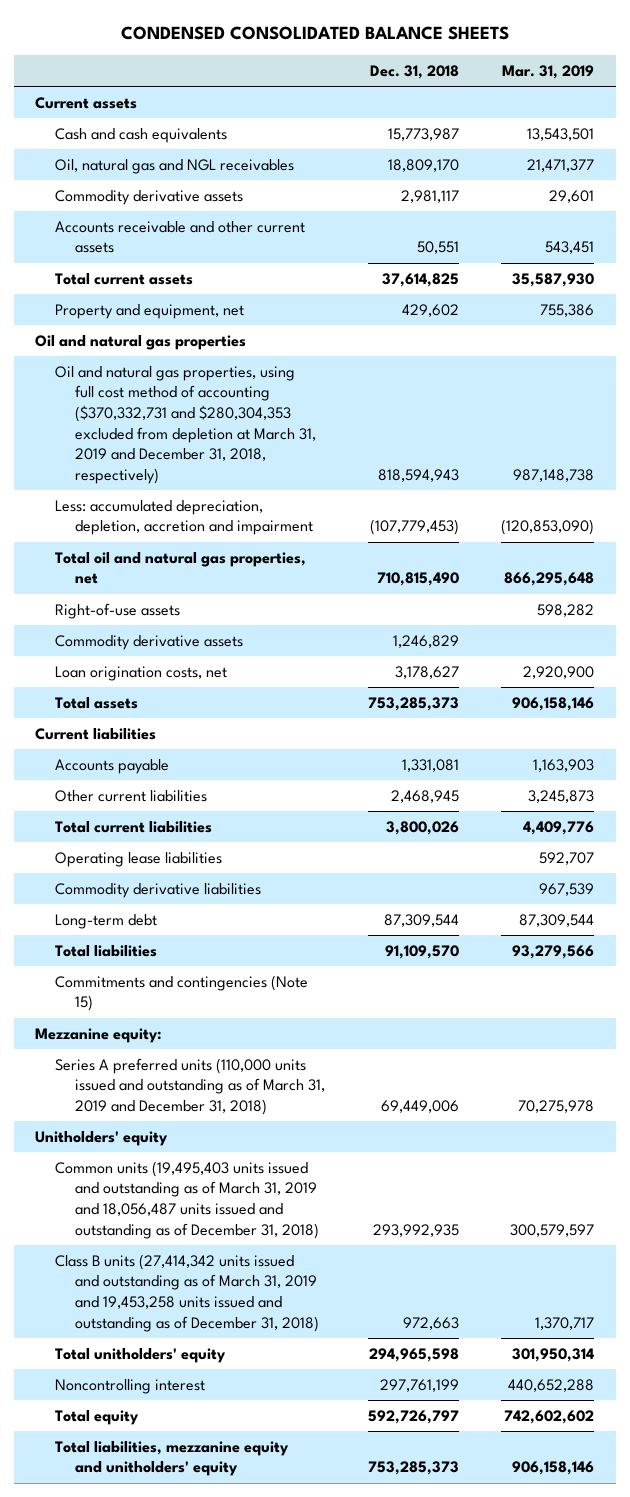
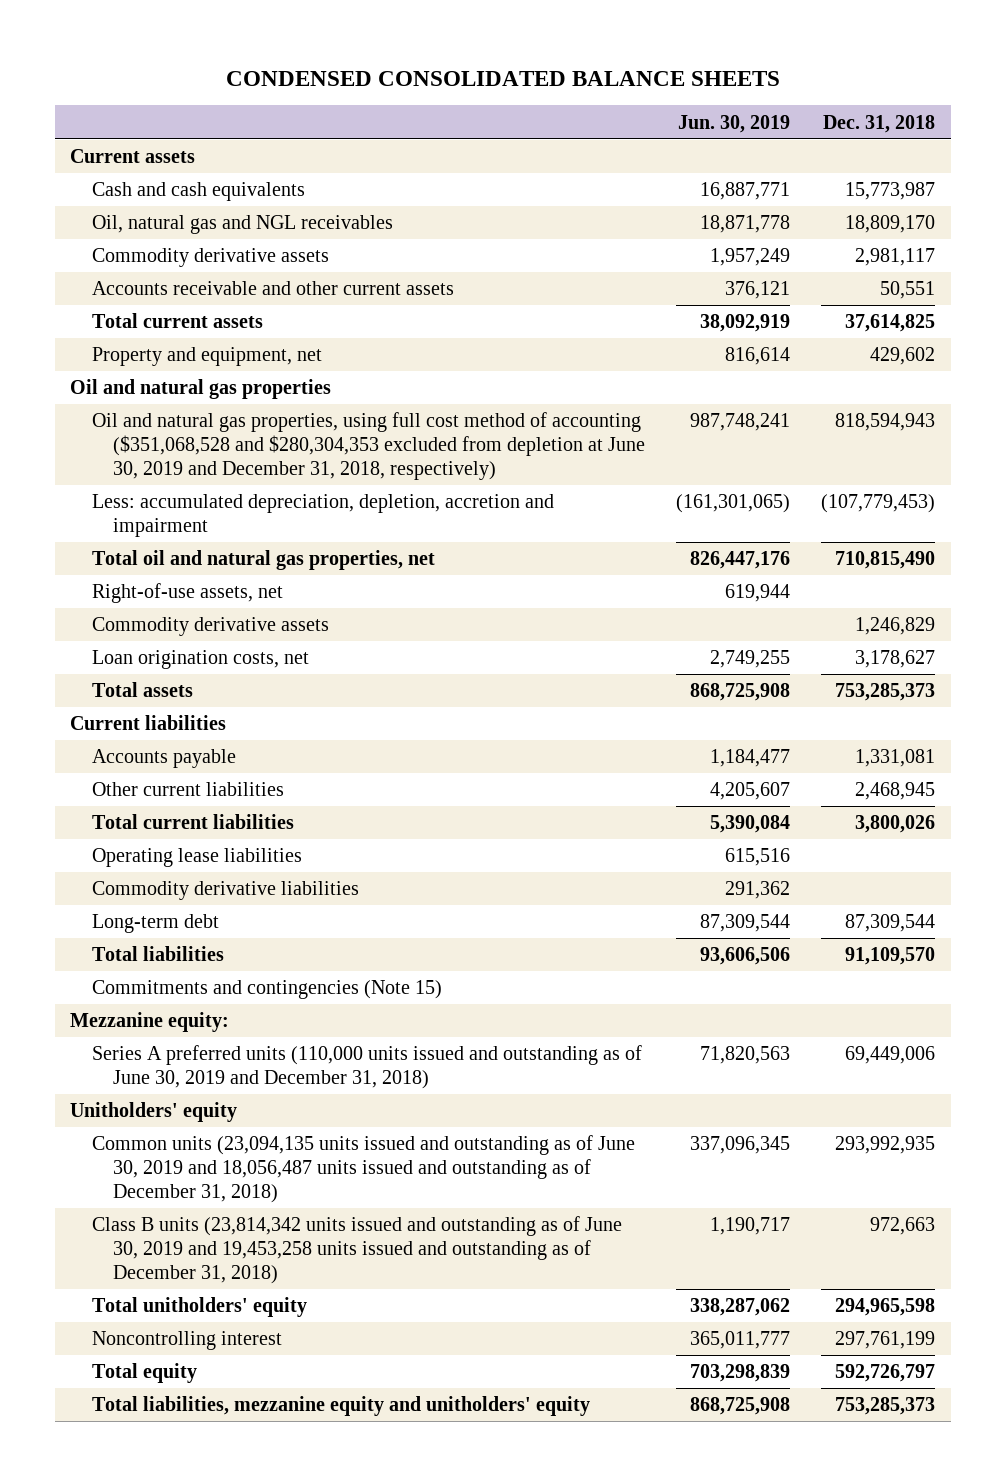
- | Dec. 31, 2018 | Mar. 31, 2019
+ | Jun. 30, 2019 | Dec. 31, 2018
- Oil and natural gas properties, using full cost method of accounting ($370,332,731 and $280,304,353 excluded from depletion at March 31, 2019 and December 31, 2018, respectively) | 818,594,943 | 987,148,738
+ Oil and natural gas properties, using full cost method of accounting ($351,068,528 and $280,304,353 excluded from depletion at June 30, 2019 and December 31, 2018, respectively) | 987,748,241 | 818,594,943
- Right-of-use assets | | 598,282
+ Right-of-use assets, net | 619,944 |
- Series A preferred units (110,000 units issued and outstanding as of March 31, 2019 and December 31, 2018) | 69,449,006 | 70,275,978
+ Series A preferred units (110,000 units issued and outstanding as of June 30, 2019 and December 31, 2018) | 71,820,563 | 69,449,006
- Common units (19,495,403 units issued and outstanding as of March 31, 2019 and 18,056,487 units issued and outstanding as of December 31, 2018) | 293,992,935 | 300,579,597
- Class B units (27,414,342 units issued and outstanding as of March 31, 2019 and 19,453,258 units issued and outstanding as of December 31, 2018) | 972,663 | 1,370,717
+ Common units (23,094,135 units issued and outstanding as of June 30, 2019 and 18,056,487 units issued and outstanding as of December 31, 2018) | 337,096,345 | 293,992,935
+ Class B units (23,814,342 units issued and outstanding as of June 30, 2019 and 19,453,258 units issued and outstanding as of December 31, 2018) | 1,190,717 | 972,663

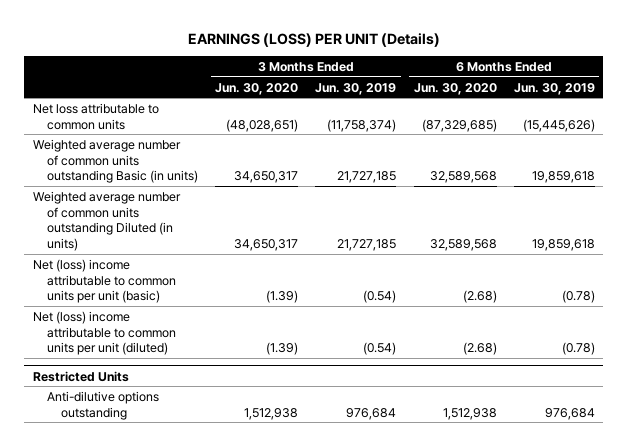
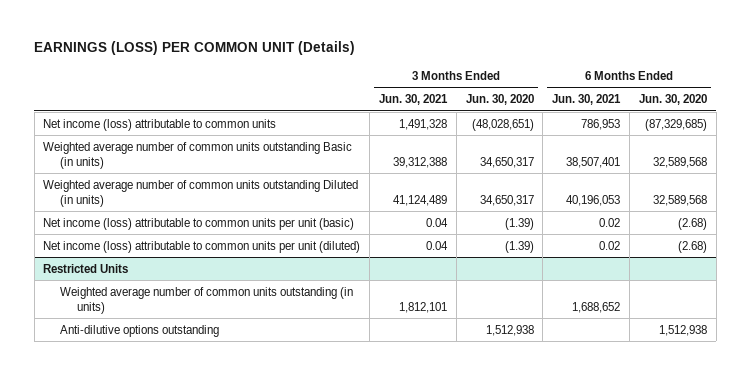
- EARNINGS (LOSS) PER UNIT (Details)
+ EARNINGS (LOSS) PER COMMON UNIT (Details)
- | 3 Months Ended Jun. 30, 2020 | 3 Months Ended Jun. 30, 2019 | 6 Months Ended Jun. 30, 2020 | 6 Months Ended Jun. 30, 2019
+ | 3 Months Ended Jun. 30, 2021 | 3 Months Ended Jun. 30, 2020 | 6 Months Ended Jun. 30, 2021 | 6 Months Ended Jun. 30, 2020
- Net loss attributable to common units | (48,028,651) | (11,758,374) | (87,329,685) | (15,445,626)
+ Net income (loss) attributable to common units | 1,491,328 | (48,028,651) | 786,953 | (87,329,685)
- Net (loss) income attributable to common units per unit (basic) | (1.39) | (0.54) | (2.68) | (0.78)
- Net (loss) income attributable to common units per unit (diluted) | (1.39) | (0.54) | (2.68) | (0.78)
+ Net income (loss) attributable to common units per unit (basic) | 0.04 | (1.39) | 0.02 | (2.68)
+ Net income (loss) attributable to common units per unit (diluted) | 0.04 | (1.39) | 0.02 | (2.68)
@ Restricted Units
+ Weighted average number of common units outstanding (in units) | 1,812,101 | | 1,688,652 |

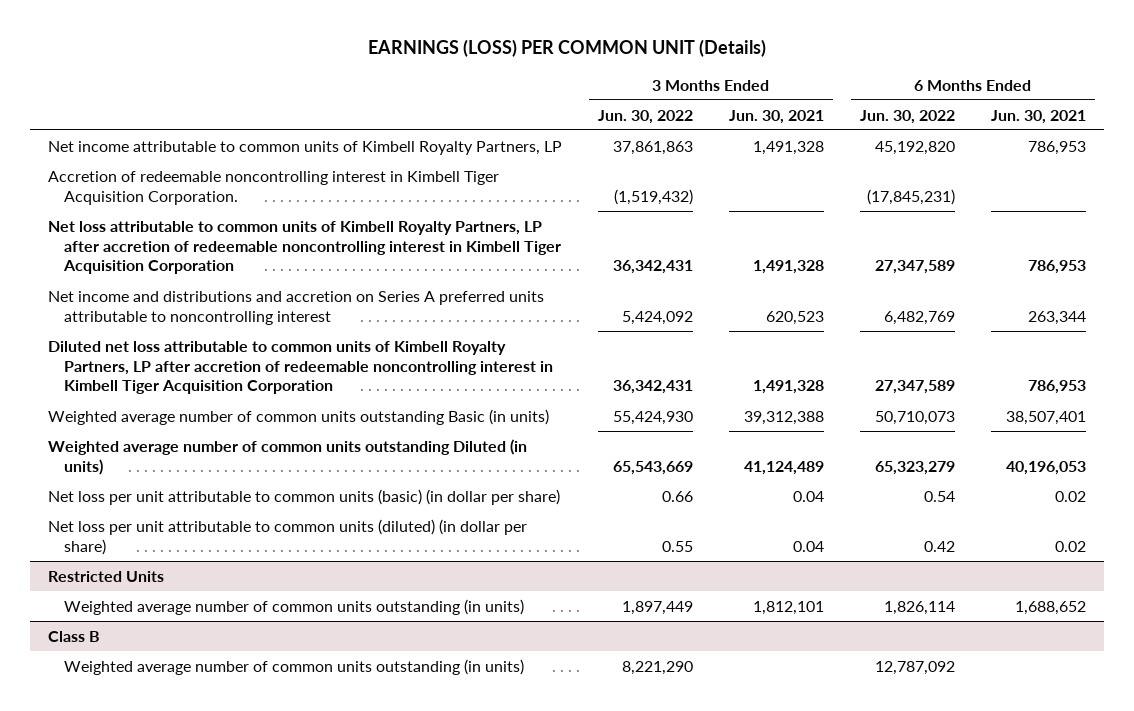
- | 3 Months Ended Jun. 30, 2021 | 3 Months Ended Jun. 30, 2020 | 6 Months Ended Jun. 30, 2021 | 6 Months Ended Jun. 30, 2020
+ | 3 Months Ended Jun. 30, 2022 | 3 Months Ended Jun. 30, 2021 | 6 Months Ended Jun. 30, 2022 | 6 Months Ended Jun. 30, 2021
- Net income (loss) attributable to common units | 1,491,328 | (48,028,651) | 786,953 | (87,329,685)
+ Net income attributable to common units of Kimbell Royalty Partners, LP | 37,861,863 | 1,491,328 | 45,192,820 | 786,953
+ Accretion of redeemable noncontrolling interest in Kimbell Tiger Acquisition Corporation. | (1,519,432) | | (17,845,231) |
+ Net loss attributable to common units of Kimbell Royalty Partners, LP after accretion of redeemable noncontrolling interest in Kimbell Tiger Acquisition Corporation | 36,342,431 | 1,491,328 | 27,347,589 | 786,953
+ Net income and distributions and accretion on Series A preferred units attributable to noncontrolling interest | 5,424,092 | 620,523 | 6,482,769 | 263,344
+ Diluted net loss attributable to common units of Kimbell Royalty Partners, LP after accretion of redeemable noncontrolling interest in Kimbell Tiger Acquisition Corporation | 36,342,431 | 1,491,328 | 27,347,589 | 786,953
- Net income (loss) attributable to common units per unit (basic) | 0.04 | (1.39) | 0.02 | (2.68)
- Net income (loss) attributable to common units per unit (diluted) | 0.04 | (1.39) | 0.02 | (2.68)
+ Net loss per unit attributable to common units (basic) (in dollar per share) | 0.66 | 0.04 | 0.54 | 0.02
+ Net loss per unit attributable to common units (diluted) (in dollar per share) | 0.55 | 0.04 | 0.42 | 0.02
@ Restricted Units
- Anti-dilutive options outstanding | | 1,512,938 | | 1,512,938
+ Class B
+ Weighted average number of common units outstanding (in units) | 8,221,290 | | 12,787,092 |

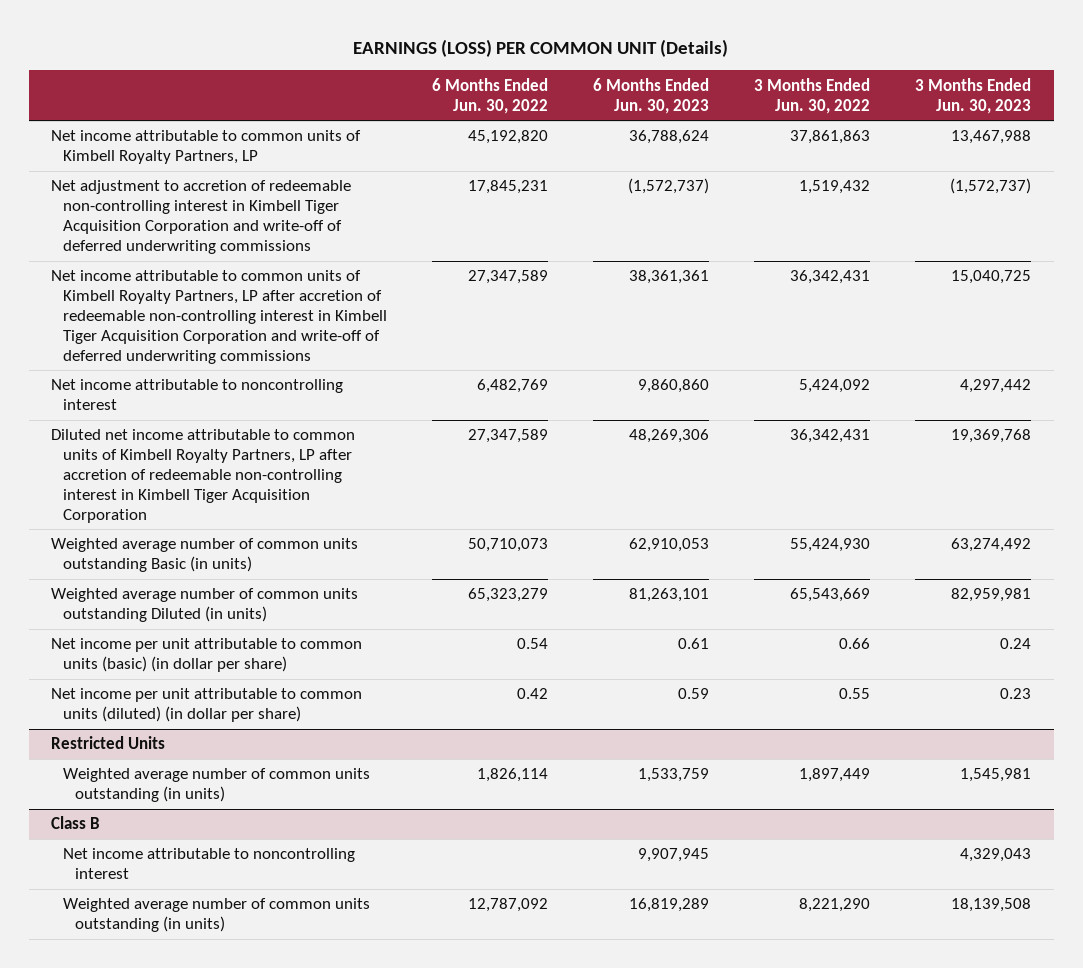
- | 3 Months Ended Jun. 30, 2022 | 3 Months Ended Jun. 30, 2021 | 6 Months Ended Jun. 30, 2022 | 6 Months Ended Jun. 30, 2021
+ | 6 Months Ended Jun. 30, 2022 | 6 Months Ended Jun. 30, 2023 | 3 Months Ended Jun. 30, 2022 | 3 Months Ended Jun. 30, 2023
- Accretion of redeemable noncontrolling interest in Kimbell Tiger Acquisition Corporation. | (1,519,432) | | (17,845,231) |
- Net loss attributable to common units of Kimbell Royalty Partners, LP after accretion of redeemable noncontrolling interest in Kimbell Tiger Acquisition Corporation | 36,342,431 | 1,491,328 | 27,347,589 | 786,953
- Net income and distributions and accretion on Series A preferred units attributable to noncontrolling interest | 5,424,092 | 620,523 | 6,482,769 | 263,344
- Diluted net loss attributable to common units of Kimbell Royalty Partners, LP after accretion of redeemable noncontrolling interest in Kimbell Tiger Acquisition Corporation | 36,342,431 | 1,491,328 | 27,347,589 | 786,953
+ Net adjustment to accretion of redeemable non-controlling interest in Kimbell Tiger Acquisition Corporation and write-off of deferred underwriting commissions | 17,845,231 | (1,572,737) | 1,519,432 | (1,572,737)
+ Net income attributable to common units of Kimbell Royalty Partners, LP after accretion of redeemable non-controlling interest in Kimbell Tiger Acquisition Corporation and write-off of deferred underwriting commissions | 27,347,589 | 38,361,361 | 36,342,431 | 15,040,725
+ Net income attributable to noncontrolling interest | 6,482,769 | 9,860,860 | 5,424,092 | 4,297,442
+ Diluted net income attributable to common units of Kimbell Royalty Partners, LP after accretion of redeemable non-controlling interest in Kimbell Tiger Acquisition Corporation | 27,347,589 | 48,269,306 | 36,342,431 | 19,369,768
- Net loss per unit attributable to common units (basic) (in dollar per share) | 0.66 | 0.04 | 0.54 | 0.02
- Net loss per unit attributable to common units (diluted) (in dollar per share) | 0.55 | 0.04 | 0.42 | 0.02
+ Net income per unit attributable to common units (basic) (in dollar per share) | 0.54 | 0.61 | 0.66 | 0.24
+ Net income per unit attributable to common units (diluted) (in dollar per share) | 0.42 | 0.59 | 0.55 | 0.23
@ Class B
+ Net income attributable to noncontrolling interest | | 9,907,945 | | 4,329,043

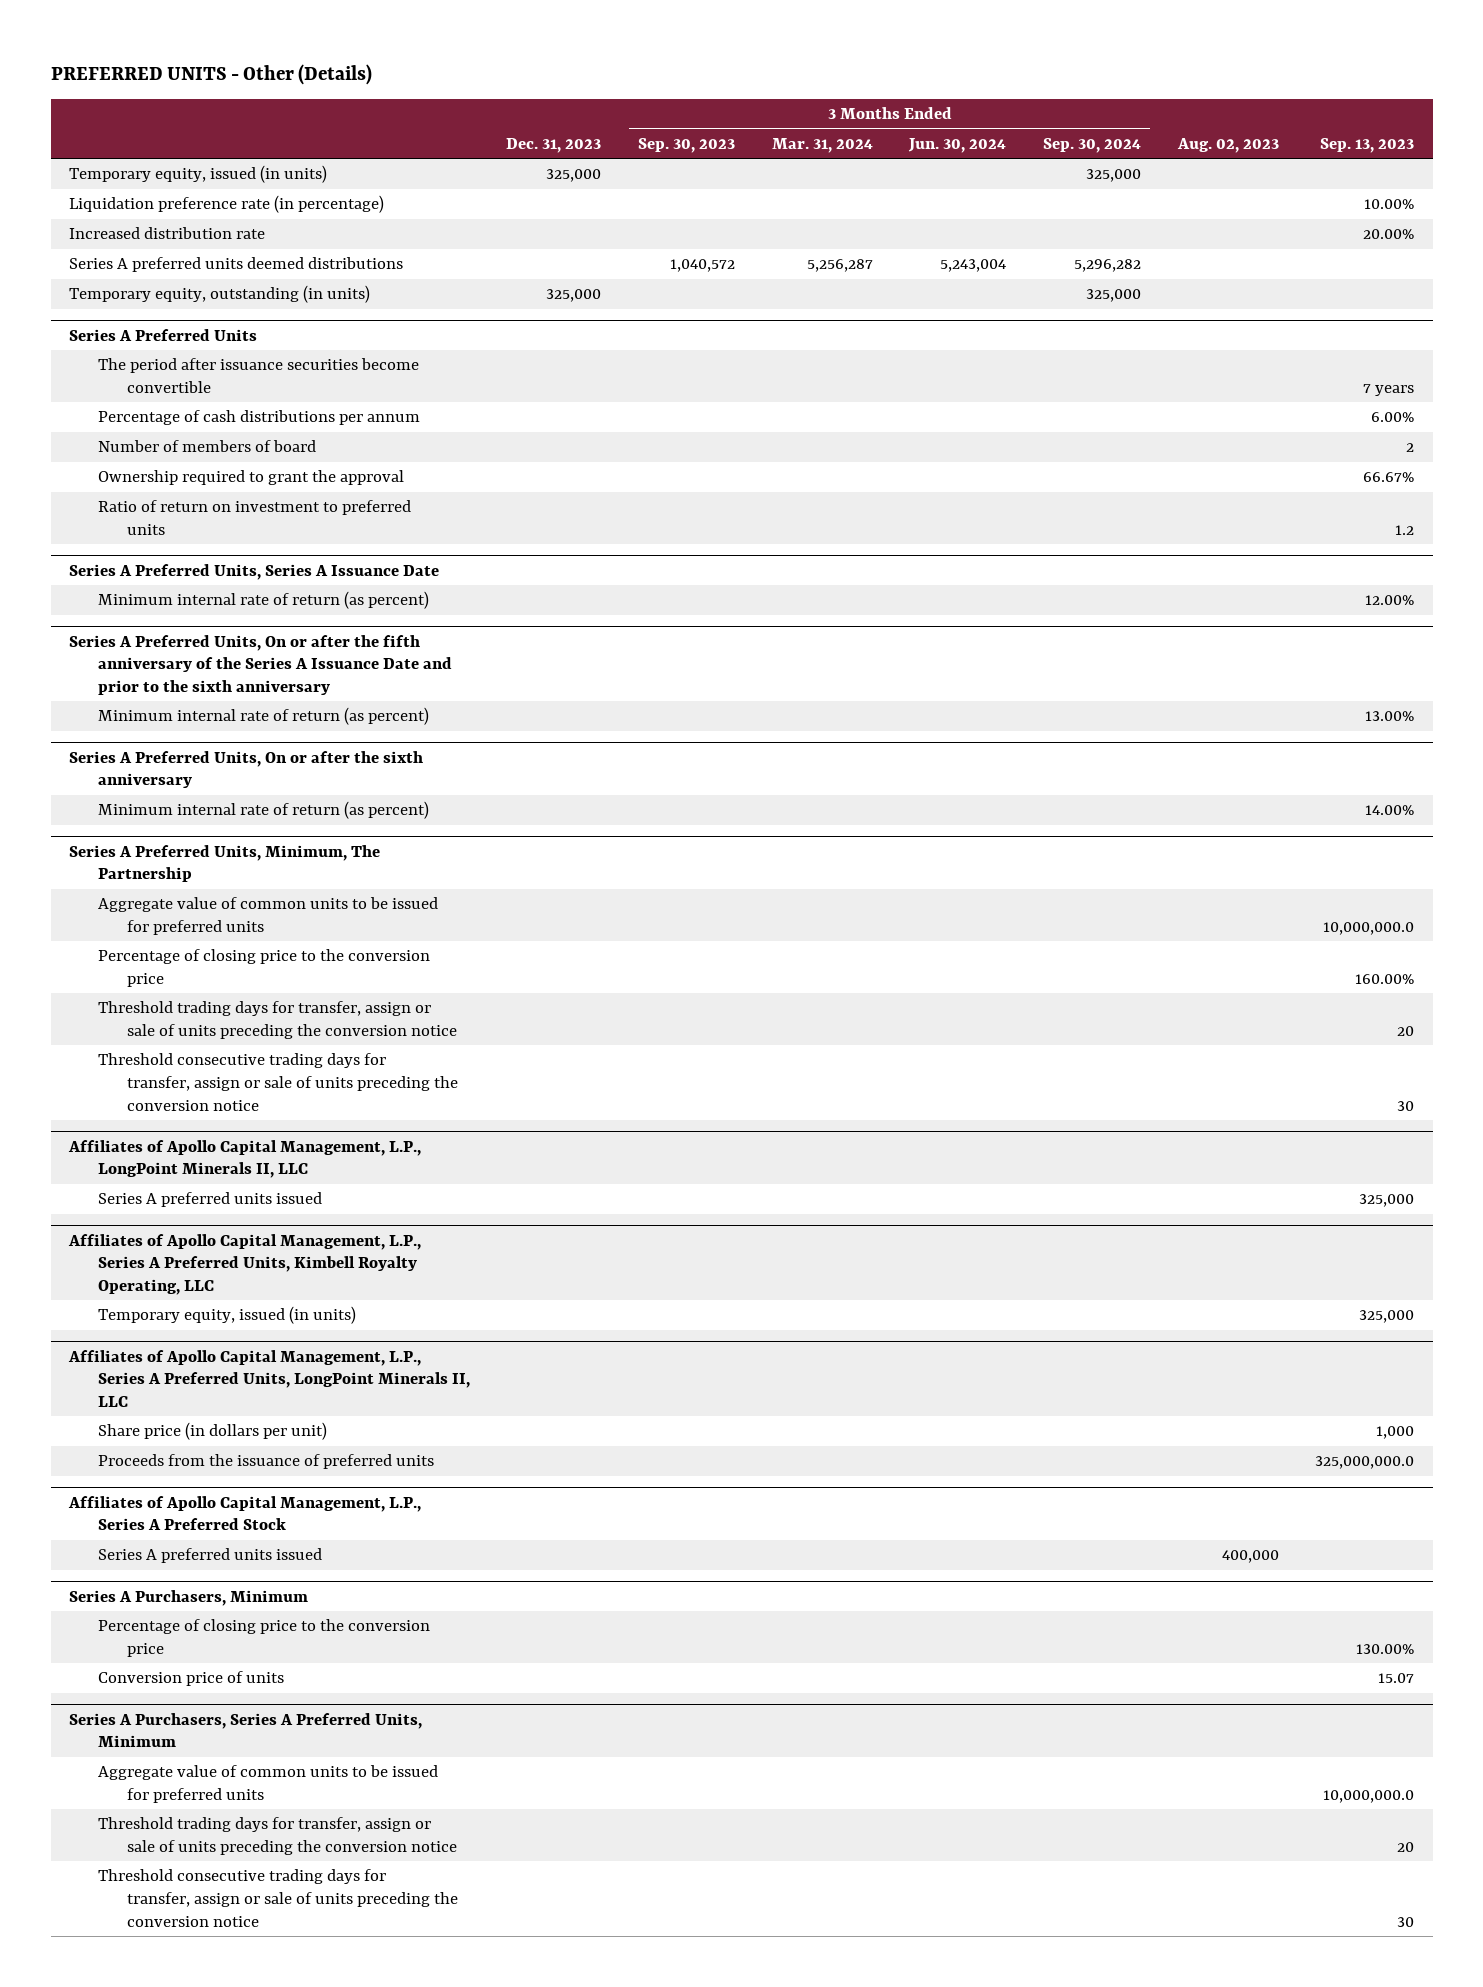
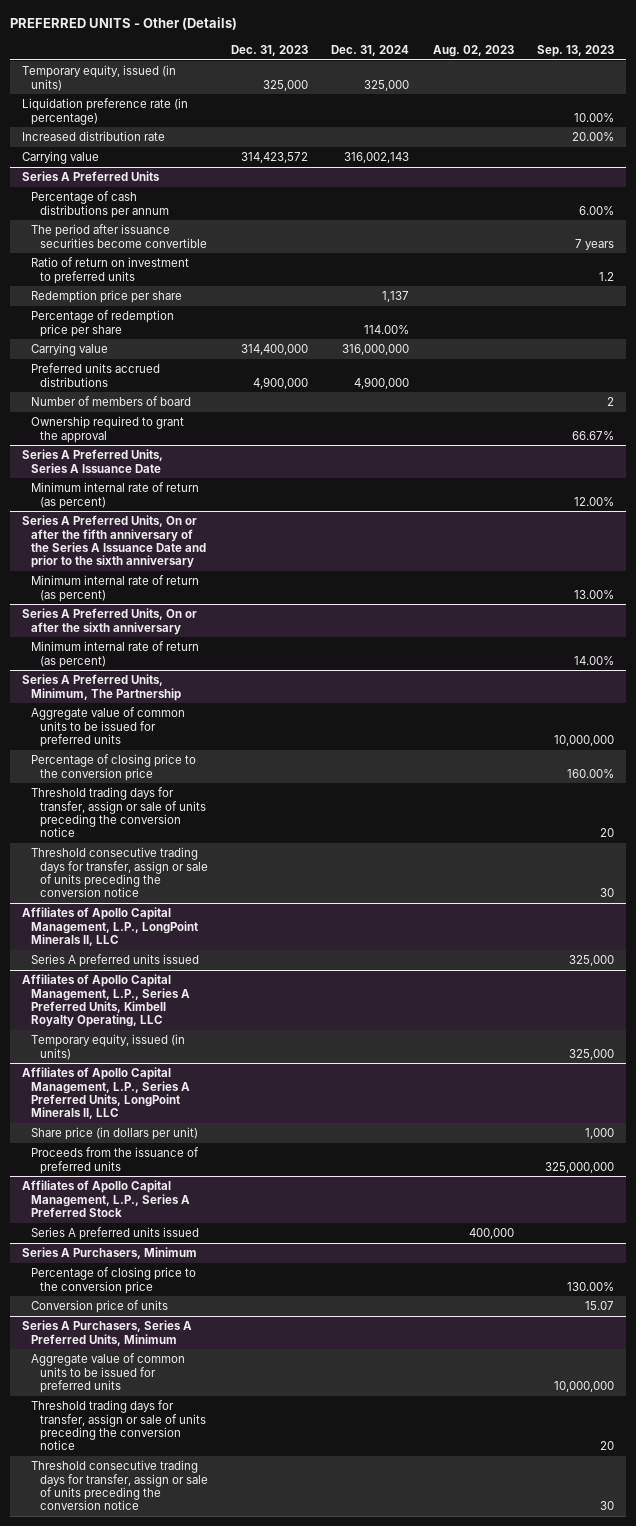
- | Dec. 31, 2023 | 3 Months Ended Sep. 30, 2023 | 3 Months Ended Mar. 31, 2024 | 3 Months Ended Jun. 30, 2024 | 3 Months Ended Sep. 30, 2024 | Aug. 02, 2023 | Sep. 13, 2023
+ | Dec. 31, 2023 | Dec. 31, 2024 | Aug. 02, 2023 | Sep. 13, 2023
- Series A preferred units deemed distributions | | 1,040,572 | 5,256,287 | 5,243,004 | 5,296,282 | |
- Temporary equity, outstanding (in units) | 325,000 | | | | 325,000 | |
+ Carrying value | 314,423,572 | 316,002,143 | |
@ Series A Preferred Units
moved down: The period after issuance securities become convertible | | | | 7 years
moved up: Ratio of return on investment to preferred units | | | | 1.2
+ Redemption price per share | | 1,137 | |
+ Percentage of redemption price per share | | 114.00% | |
+ Carrying value | 314,400,000 | 316,000,000 | |
+ Preferred units accrued distributions | 4,900,000 | 4,900,000 | |
@ Series A Preferred Units, Minimum, The Partnership
- Aggregate value of common units to be issued for preferred units | | | | | | | 10,000,000.0
+ Aggregate value of common units to be issued for preferred units | | | | 10,000,000
@ Affiliates of Apollo Capital Management, L.P., Series A Preferred Units, LongPoint Minerals II, LLC
- Proceeds from the issuance of preferred units | | | | | | | 325,000,000.0
+ Proceeds from the issuance of preferred units | | | | 325,000,000
@ Series A Purchasers, Series A Preferred Units, Minimum
- Aggregate value of common units to be issued for preferred units | | | | | | | 10,000,000.0
+ Aggregate value of common units to be issued for preferred units | | | | 10,000,000

